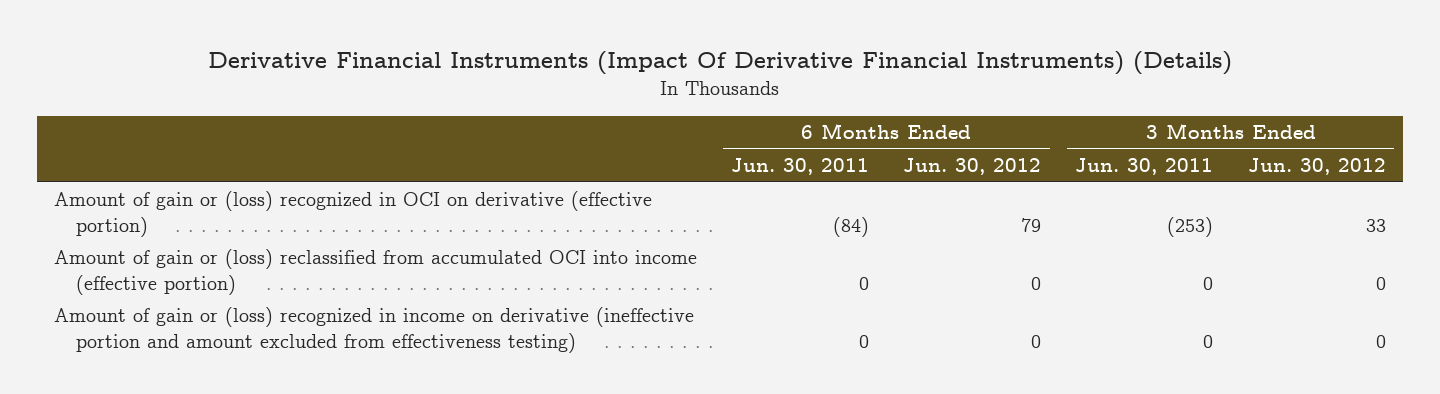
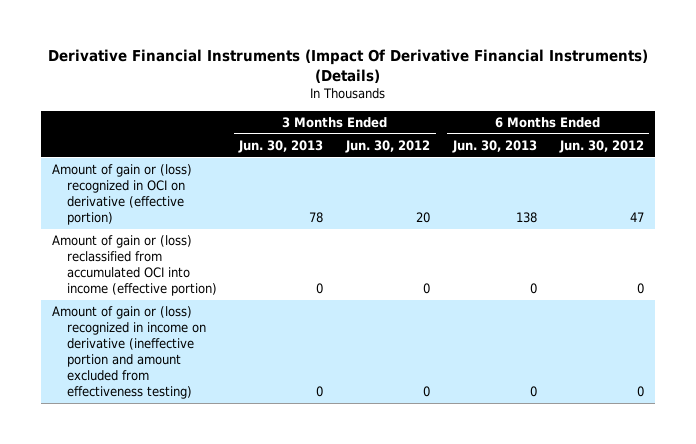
- | 6 Months Ended Jun. 30, 2011 | 6 Months Ended Jun. 30, 2012 | 3 Months Ended Jun. 30, 2011 | 3 Months Ended Jun. 30, 2012
+ | 3 Months Ended Jun. 30, 2013 | 3 Months Ended Jun. 30, 2012 | 6 Months Ended Jun. 30, 2013 | 6 Months Ended Jun. 30, 2012
- Amount of gain or (loss) recognized in OCI on derivative (effective portion) | (84) | 79 | (253) | 33
+ Amount of gain or (loss) recognized in OCI on derivative (effective portion) | 78 | 20 | 138 | 47

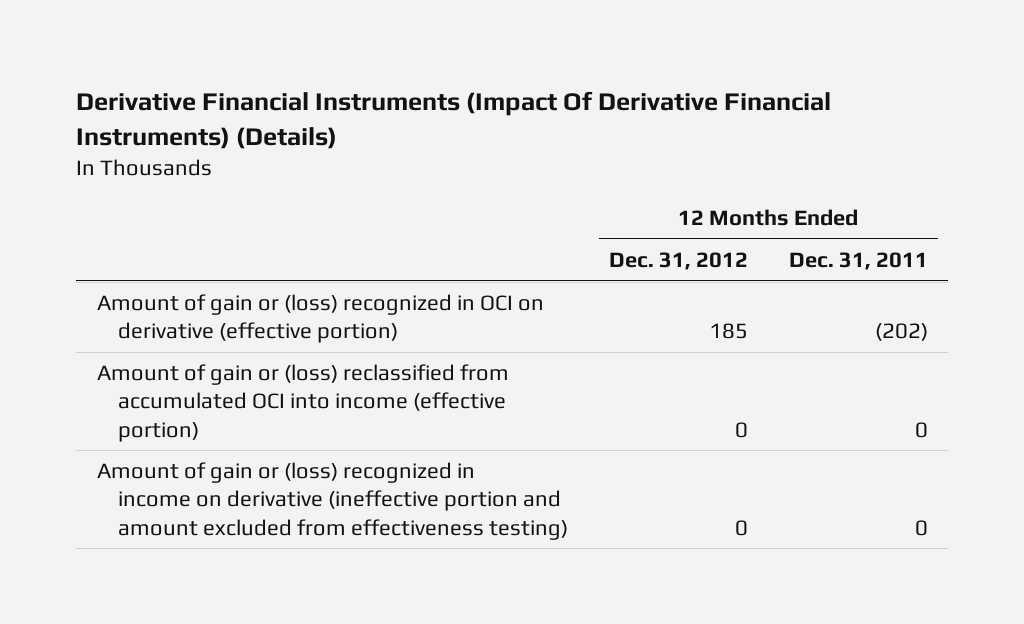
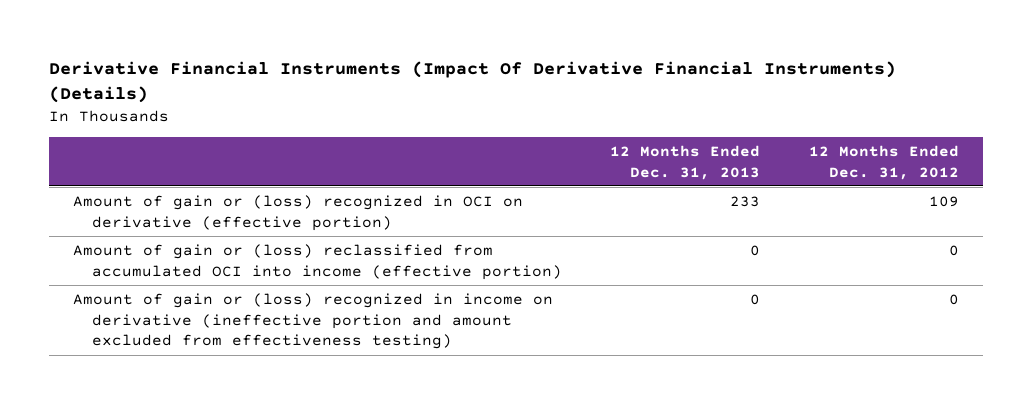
- | 12 Months Ended Dec. 31, 2012 | 12 Months Ended Dec. 31, 2011
+ | 12 Months Ended Dec. 31, 2013 | 12 Months Ended Dec. 31, 2012
- Amount of gain or (loss) recognized in OCI on derivative (effective portion) | 185 | (202)
+ Amount of gain or (loss) recognized in OCI on derivative (effective portion) | 233 | 109

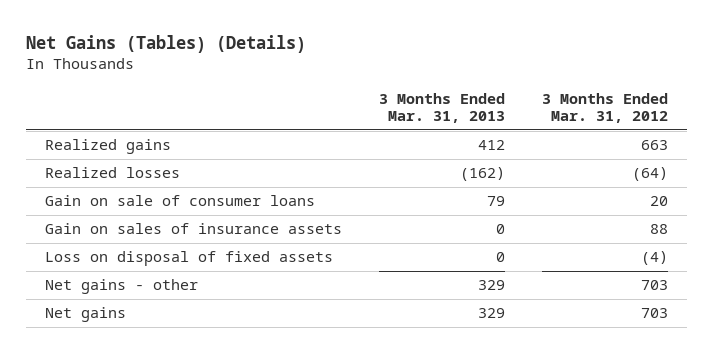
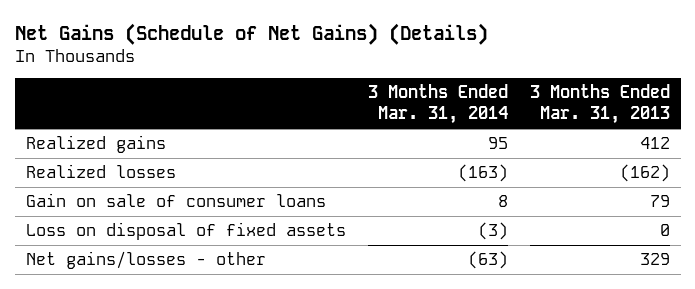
- Net Gains (Tables) (Details)
+ Net Gains (Schedule of Net Gains) (Details)
- | 3 Months Ended Mar. 31, 2013 | 3 Months Ended Mar. 31, 2012
+ | 3 Months Ended Mar. 31, 2014 | 3 Months Ended Mar. 31, 2013
- Gain on sales of insurance assets | 0 | 88
- Net gains - other | 329 | 703
- Net gains | 329 | 703
+ Net gains/losses - other | (63) | 329

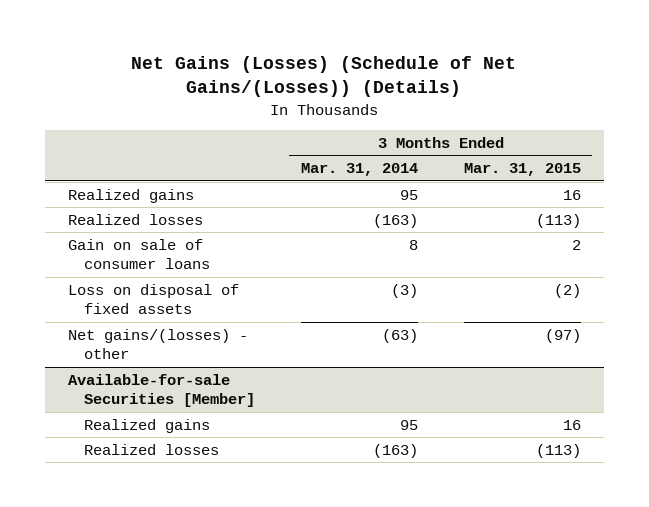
- Net Gains (Schedule of Net Gains) (Details)
+ Net Gains (Losses) (Schedule of Net Gains/(Losses)) (Details)
- | 3 Months Ended Mar. 31, 2014 | 3 Months Ended Mar. 31, 2013
+ | 3 Months Ended Mar. 31, 2014 | 3 Months Ended Mar. 31, 2015
- Net gains/losses - other | (63) | 329
+ Net gains/(losses) - other | (63) | (97)
+ Available-for-sale Securities [Member]
+ Realized gains | 95 | 16
+ Realized losses | (163) | (113)

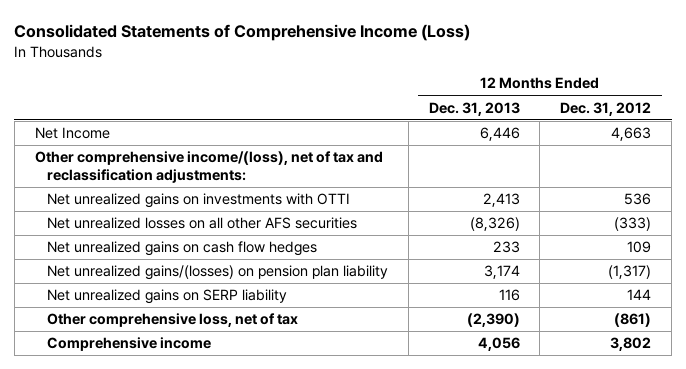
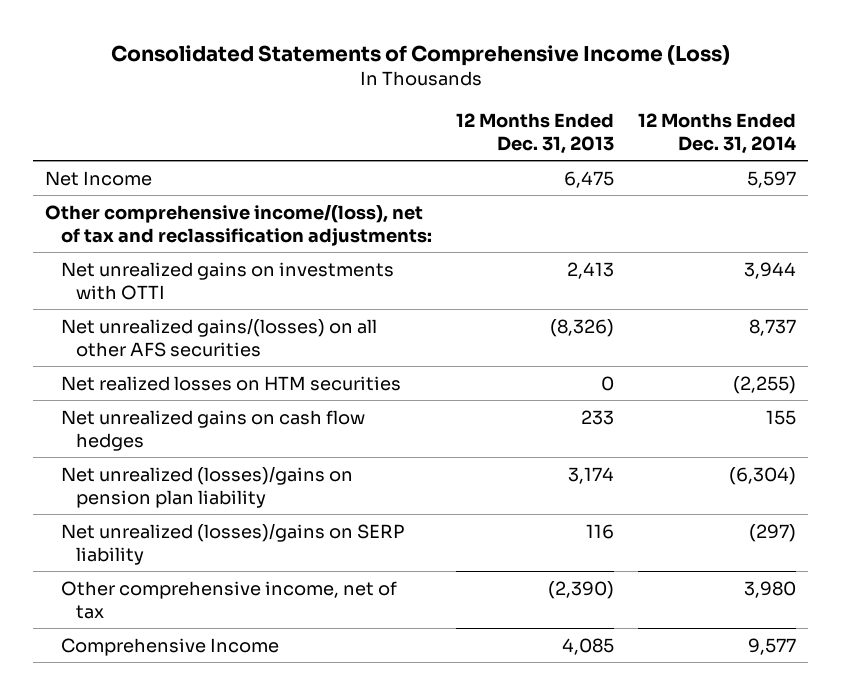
- | 12 Months Ended Dec. 31, 2013 | 12 Months Ended Dec. 31, 2012
+ | 12 Months Ended Dec. 31, 2013 | 12 Months Ended Dec. 31, 2014
- Net Income | 6,446 | 4,663
+ Net Income | 6,475 | 5,597
- Net unrealized losses on all other AFS securities | (8,326) | (333)
+ Net unrealized gains/(losses) on all other AFS securities | (8,326) | 8,737
+ Net realized losses on HTM securities | 0 | (2,255)
- Net unrealized gains/(losses) on pension plan liability | 3,174 | (1,317)
- Net unrealized gains on SERP liability | 116 | 144
- Other comprehensive loss, net of tax | (2,390) | (861)
- Comprehensive income | 4,056 | 3,802
+ Net unrealized (losses)/gains on pension plan liability | 3,174 | (6,304)
+ Net unrealized (losses)/gains on SERP liability | 116 | (297)
+ Other comprehensive income, net of tax | (2,390) | 3,980
+ Comprehensive Income | 4,085 | 9,577

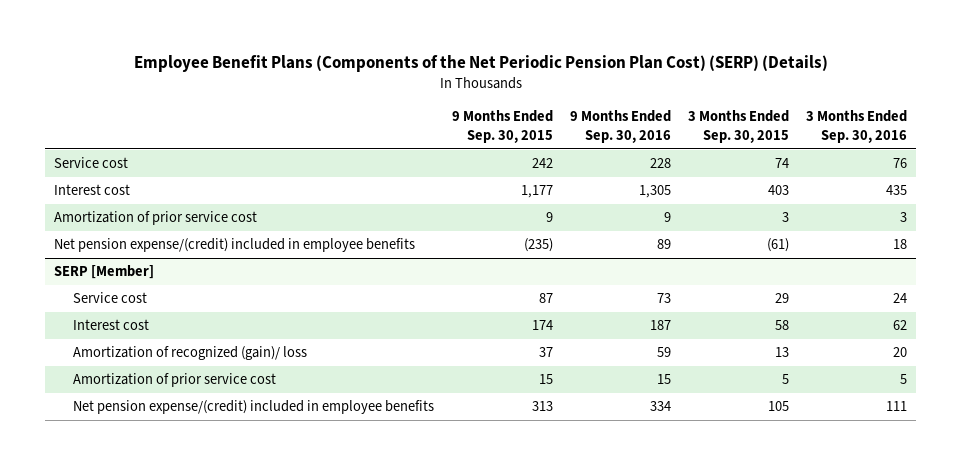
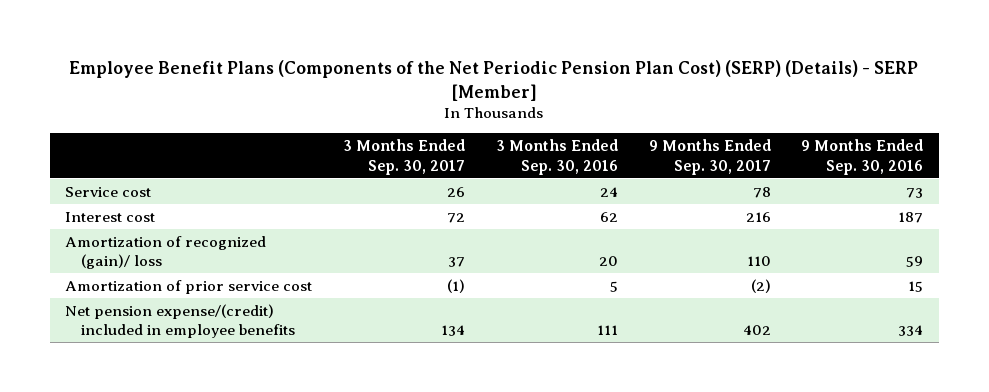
- Employee Benefit Plans (Components of the Net Periodic Pension Plan Cost) (SERP) (Details)
+ Employee Benefit Plans (Components of the Net Periodic Pension Plan Cost) (SERP) (Details) - SERP [Member]
- | 9 Months Ended Sep. 30, 2015 | 9 Months Ended Sep. 30, 2016 | 3 Months Ended Sep. 30, 2015 | 3 Months Ended Sep. 30, 2016
+ | 3 Months Ended Sep. 30, 2017 | 3 Months Ended Sep. 30, 2016 | 9 Months Ended Sep. 30, 2017 | 9 Months Ended Sep. 30, 2016
- Service cost | 242 | 228 | 74 | 76
- Interest cost | 1,177 | 1,305 | 403 | 435
- Amortization of prior service cost | 9 | 9 | 3 | 3
- Net pension expense/(credit) included in employee benefits | (235) | 89 | (61) | 18
- SERP [Member]

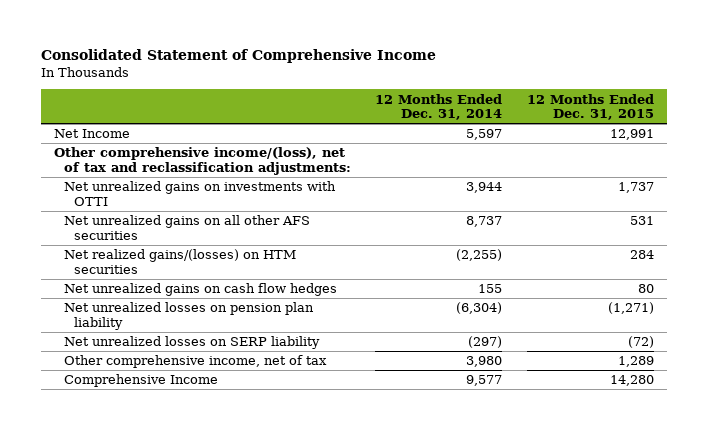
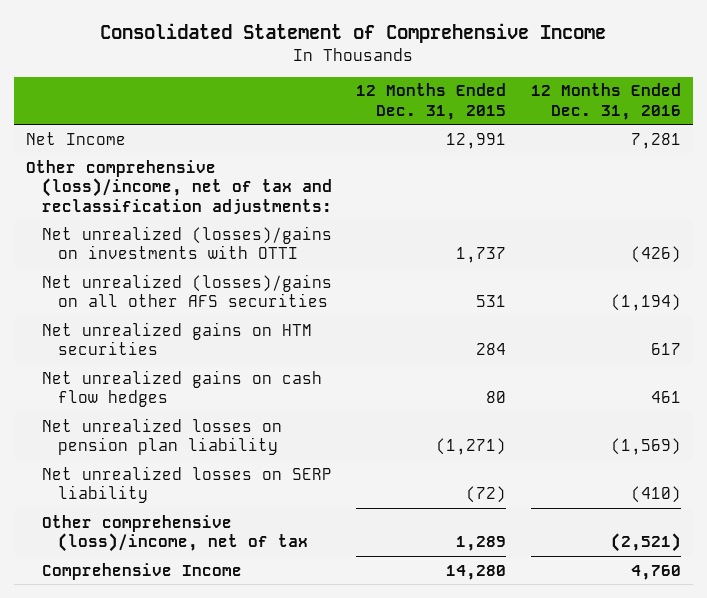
- | 12 Months Ended Dec. 31, 2014 | 12 Months Ended Dec. 31, 2015
+ | 12 Months Ended Dec. 31, 2015 | 12 Months Ended Dec. 31, 2016
- Other comprehensive income/(loss), net of tax and reclassification adjustments:
- Net unrealized gains on investments with OTTI | 3,944 | 1,737
- Net unrealized gains on all other AFS securities | 8,737 | 531
- Net realized gains/(losses) on HTM securities | (2,255) | 284
+ Other comprehensive (loss)/income, net of tax and reclassification adjustments:
+ Net unrealized (losses)/gains on investments with OTTI | 1,737 | (426)
+ Net unrealized (losses)/gains on all other AFS securities | 531 | (1,194)
+ Net unrealized gains on HTM securities | 284 | 617
- Other comprehensive income, net of tax | 3,980 | 1,289
+ Other comprehensive (loss)/income, net of tax | 1,289 | (2,521)

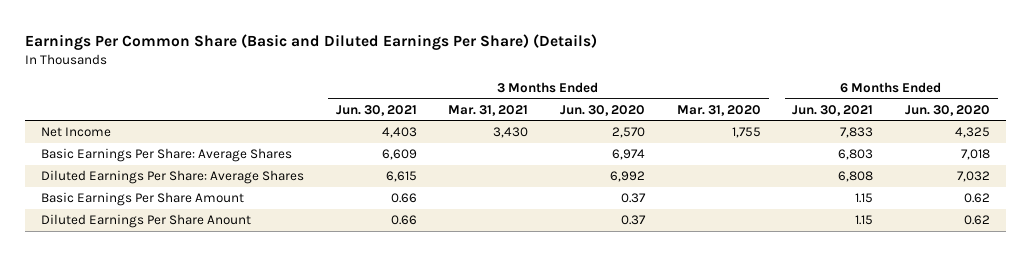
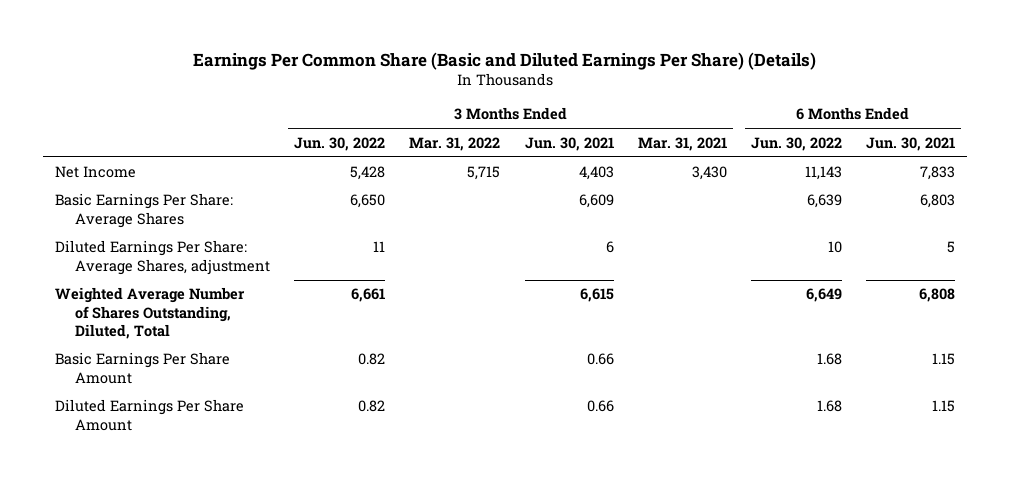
- | 3 Months Ended Jun. 30, 2021 | 3 Months Ended Mar. 31, 2021 | 3 Months Ended Jun. 30, 2020 | 3 Months Ended Mar. 31, 2020 | 6 Months Ended Jun. 30, 2021 | 6 Months Ended Jun. 30, 2020
+ | 3 Months Ended Jun. 30, 2022 | 3 Months Ended Mar. 31, 2022 | 3 Months Ended Jun. 30, 2021 | 3 Months Ended Mar. 31, 2021 | 6 Months Ended Jun. 30, 2022 | 6 Months Ended Jun. 30, 2021
- Diluted Earnings Per Share: Average Shares | 6,615 | | 6,992 | | 6,808 | 7,032
+ Diluted Earnings Per Share: Average Shares, adjustment | 11 | | 6 | | 10 | 5
+ Weighted Average Number of Shares Outstanding, Diluted, Total | 6,661 | | 6,615 | | 6,649 | 6,808
- Diluted Earnings Per Share Anount | 0.66 | | 0.37 | | 1.15 | 0.62
+ Diluted Earnings Per Share Amount | 0.82 | | 0.66 | | 1.68 | 1.15

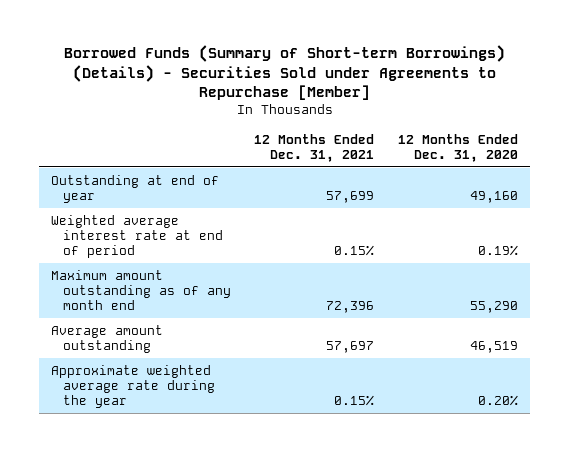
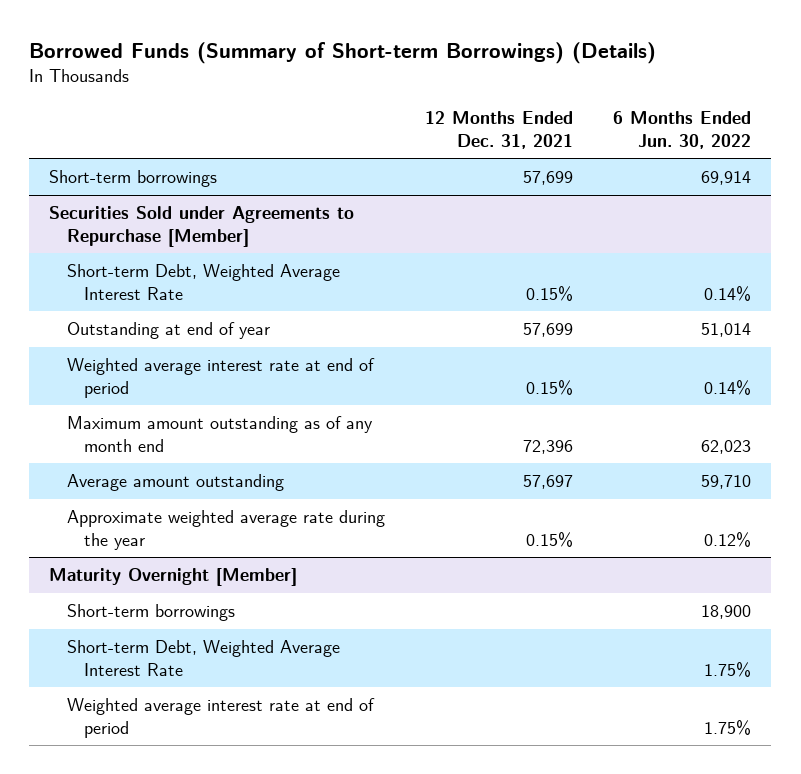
- Borrowed Funds (Summary of Short-term Borrowings) (Details) - Securities Sold under Agreements to Repurchase [Member]
+ Borrowed Funds (Summary of Short-term Borrowings) (Details)
- | 12 Months Ended Dec. 31, 2021 | 12 Months Ended Dec. 31, 2020
+ | 12 Months Ended Dec. 31, 2021 | 6 Months Ended Jun. 30, 2022
+ Short-term borrowings | 57,699 | 69,914
+ Securities Sold under Agreements to Repurchase [Member]
+ Short-term Debt, Weighted Average Interest Rate | 0.15% | 0.14%
+ Maturity Overnight [Member]
+ Short-term borrowings | | 18,900
+ Short-term Debt, Weighted Average Interest Rate | | 1.75%
+ Weighted average interest rate at end of period | | 1.75%

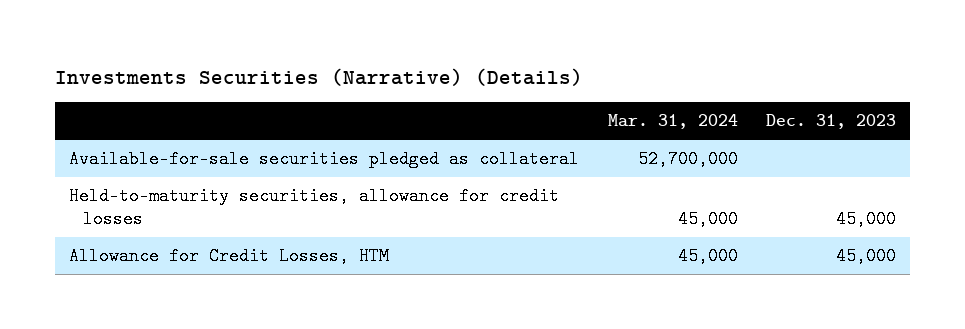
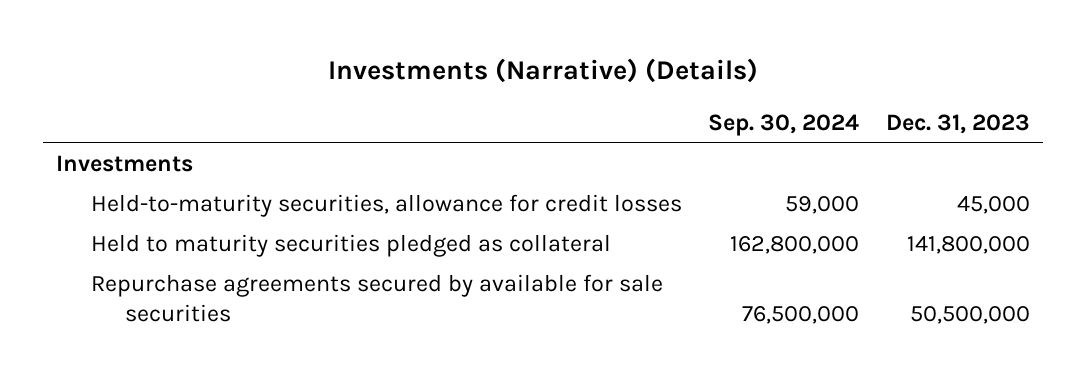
- Investments Securities (Narrative) (Details)
+ Investments (Narrative) (Details)
- | Mar. 31, 2024 | Dec. 31, 2023
+ | Sep. 30, 2024 | Dec. 31, 2023
- Available-for-sale securities pledged as collateral | 52,700,000 |
+ Investments
- Allowance for Credit Losses, HTM | 45,000 | 45,000
+ Held to maturity securities pledged as collateral | 162,800,000 | 141,800,000
+ Repurchase agreements secured by available for sale securities | 76,500,000 | 50,500,000

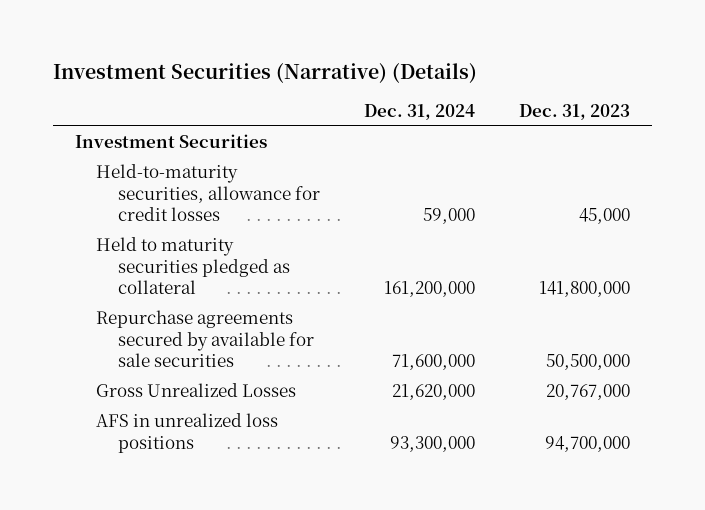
- Investments (Narrative) (Details)
+ Investment Securities (Narrative) (Details)
- | Sep. 30, 2024 | Dec. 31, 2023
+ | Dec. 31, 2024 | Dec. 31, 2023
- Investments
+ Investment Securities
+ Gross Unrealized Losses | 21,620,000 | 20,767,000
+ AFS in unrealized loss positions | 93,300,000 | 94,700,000

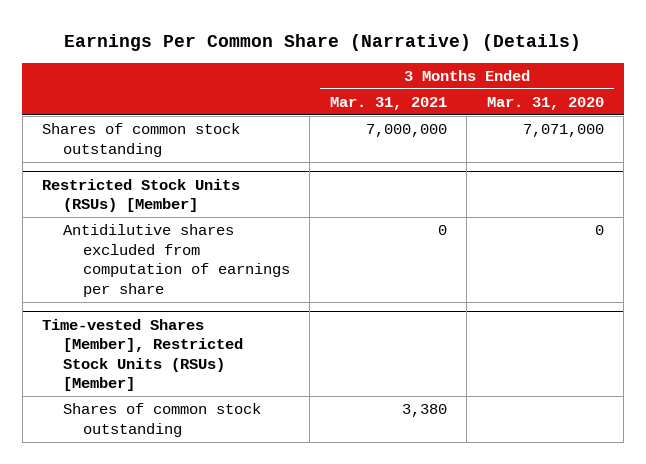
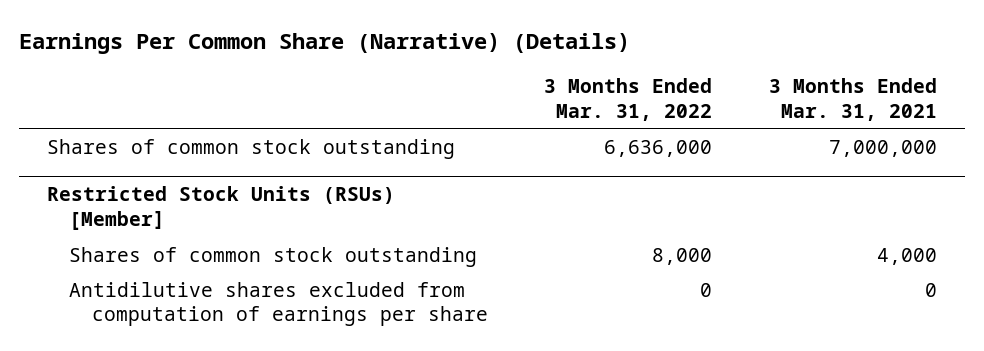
- | 3 Months Ended Mar. 31, 2021 | 3 Months Ended Mar. 31, 2020
+ | 3 Months Ended Mar. 31, 2022 | 3 Months Ended Mar. 31, 2021
@ Restricted Stock Units (RSUs) [Member]
+ Shares of common stock outstanding | 8,000 | 4,000
- Time-vested Shares [Member], Restricted Stock Units (RSUs) [Member]
- Shares of common stock outstanding | 3,380 |

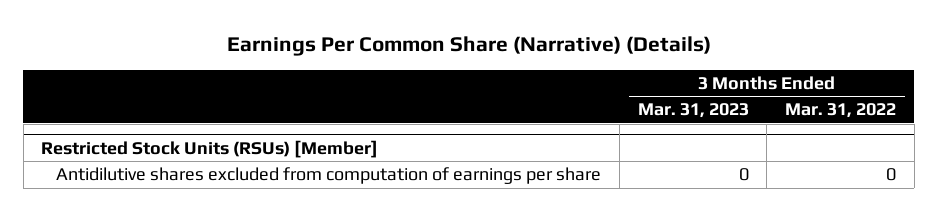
- | 3 Months Ended Mar. 31, 2022 | 3 Months Ended Mar. 31, 2021
+ | 3 Months Ended Mar. 31, 2023 | 3 Months Ended Mar. 31, 2022
- Shares of common stock outstanding | 6,636,000 | 7,000,000
@ Restricted Stock Units (RSUs) [Member]
- Shares of common stock outstanding | 8,000 | 4,000

